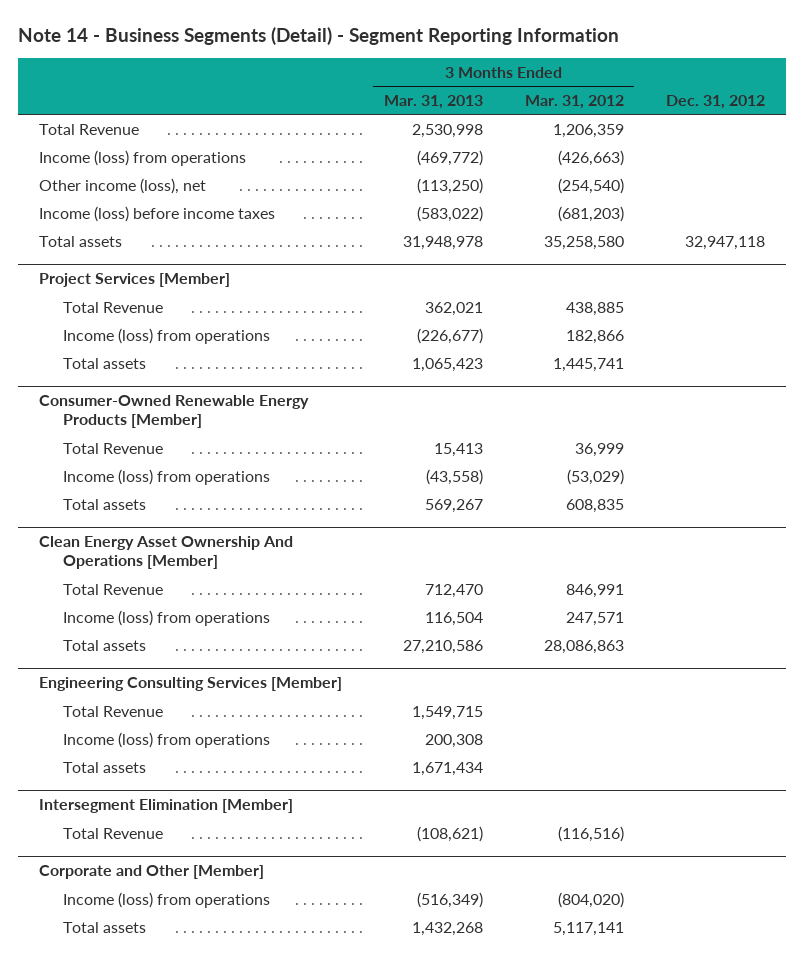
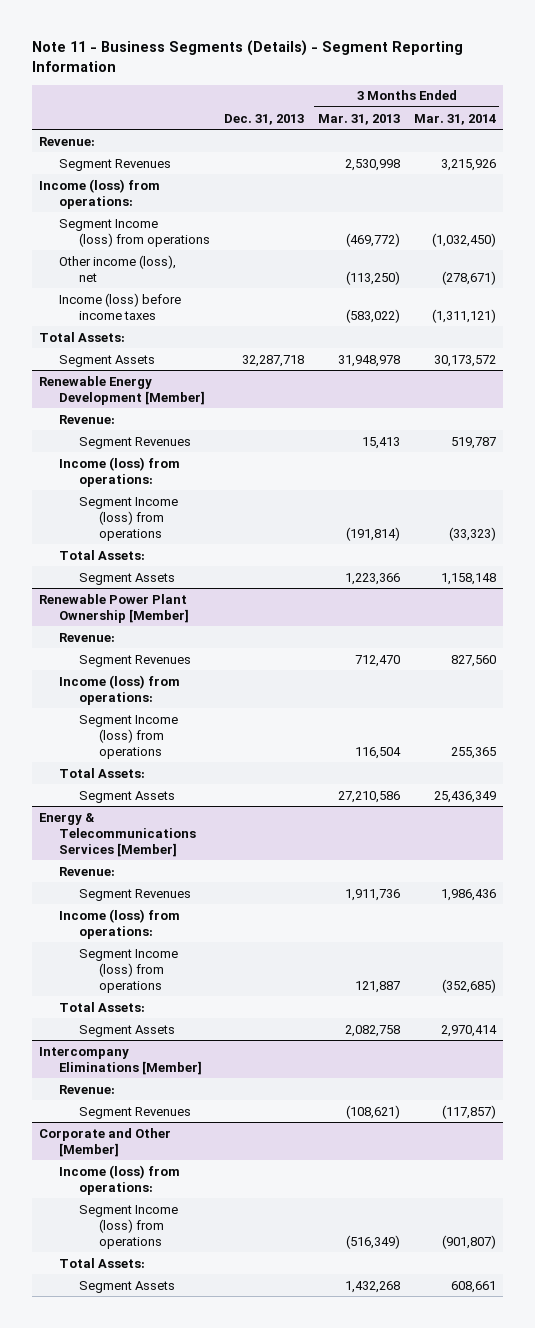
- Note 14 - Business Segments (Detail) - Segment Reporting Information
+ Note 11 - Business Segments (Details) - Segment Reporting Information
- | 3 Months Ended Mar. 31, 2013 | 3 Months Ended Mar. 31, 2012 | Dec. 31, 2012
+ | Dec. 31, 2013 | 3 Months Ended Mar. 31, 2013 | 3 Months Ended Mar. 31, 2014
- Total Revenue | 2,530,998 | 1,206,359 |
- Income (loss) from operations | (469,772) | (426,663) |
+ Revenue:
+ Segment Revenues | | 2,530,998 | 3,215,926
+ Income (loss) from operations:
+ Segment Income (loss) from operations | | (469,772) | (1,032,450)
- Total assets | 31,948,978 | 35,258,580 | 32,947,118
- Project Services [Member]
- Total Revenue | 362,021 | 438,885 |
- Income (loss) from operations | (226,677) | 182,866 |
- Total assets | 1,065,423 | 1,445,741 |
- Consumer-Owned Renewable Energy Products [Member]
- Total Revenue | 15,413 | 36,999 |
- Income (loss) from operations | (43,558) | (53,029) |
- Total assets | 569,267 | 608,835 |
- Clean Energy Asset Ownership And Operations [Member]
- Total Revenue | 712,470 | 846,991 |
- Income (loss) from operations | 116,504 | 247,571 |
- Total assets | 27,210,586 | 28,086,863 |
- Engineering Consulting Services [Member]
- Total Revenue | 1,549,715 | |
- Income (loss) from operations | 200,308 | |
- Total assets | 1,671,434 | |
- Intersegment Elimination [Member]
- Total Revenue | (108,621) | (116,516) |
+ Total Assets:
+ Segment Assets | 32,287,718 | 31,948,978 | 30,173,572
+ Renewable Energy Development [Member]
+ Revenue:
+ Segment Revenues | | 15,413 | 519,787
+ Income (loss) from operations:
+ Segment Income (loss) from operations | | (191,814) | (33,323)
+ Total Assets:
+ Segment Assets | | 1,223,366 | 1,158,148
+ Renewable Power Plant Ownership [Member]
+ Revenue:
+ Segment Revenues | | 712,470 | 827,560
+ Income (loss) from operations:
+ Segment Income (loss) from operations | | 116,504 | 255,365
+ Total Assets:
+ Segment Assets | | 27,210,586 | 25,436,349
+ Energy & Telecommunications Services [Member]
+ Revenue:
+ Segment Revenues | | 1,911,736 | 1,986,436
+ Income (loss) from operations:
+ Segment Income (loss) from operations | | 121,887 | (352,685)
+ Total Assets:
+ Segment Assets | | 2,082,758 | 2,970,414
+ Intercompany Eliminations [Member]
+ Revenue:
+ Segment Revenues | | (108,621) | (117,857)
@ Corporate and Other [Member]
- Income (loss) from operations | (516,349) | (804,020) |
- Total assets | 1,432,268 | 5,117,141 |
+ Income (loss) from operations:
+ Segment Income (loss) from operations | | (516,349) | (901,807)
+ Total Assets:
+ Segment Assets | | 1,432,268 | 608,661

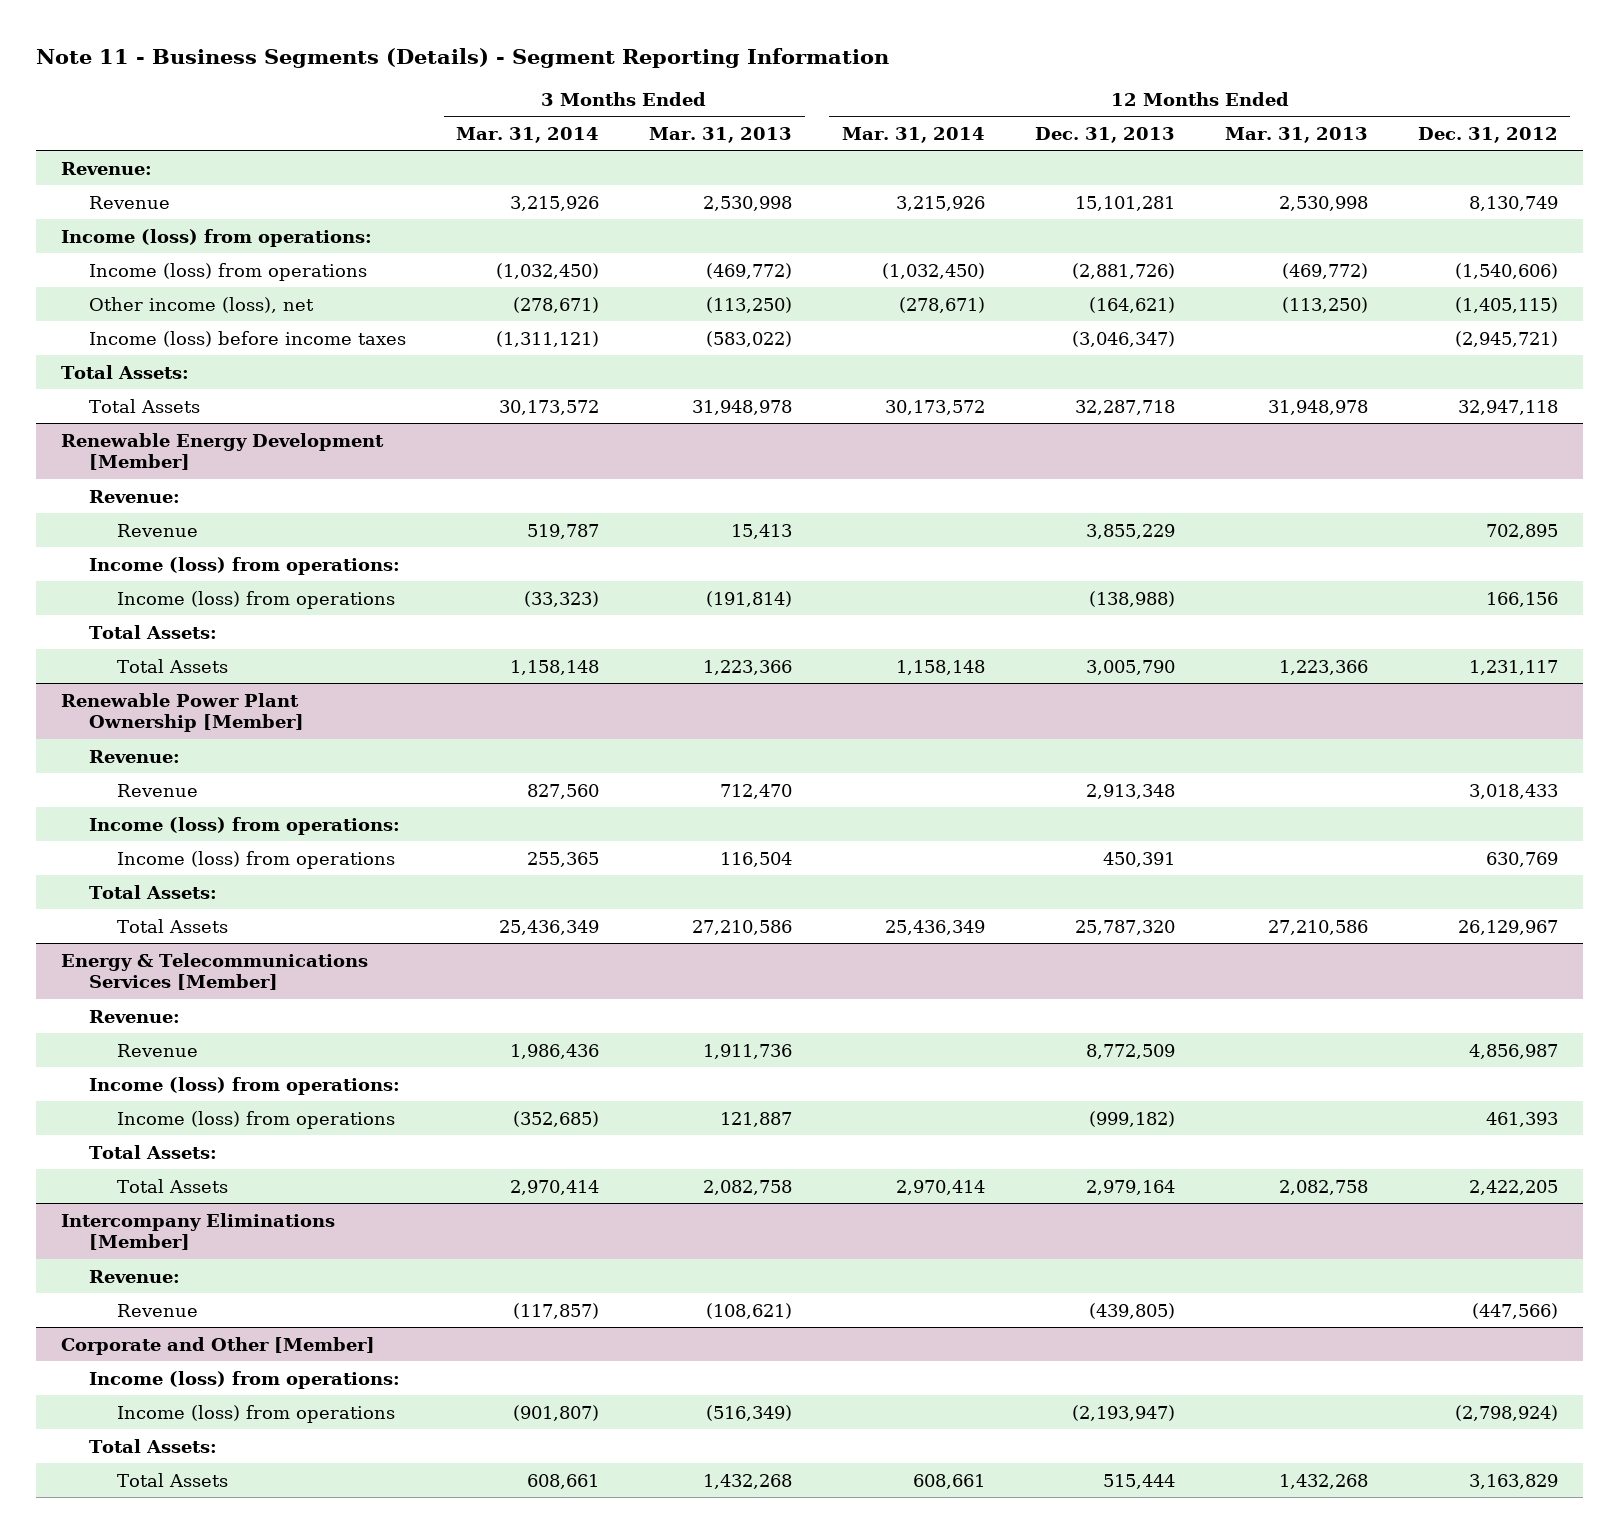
- | Dec. 31, 2013 | 3 Months Ended Mar. 31, 2013 | 3 Months Ended Mar. 31, 2014
+ | 3 Months Ended Mar. 31, 2014 | 3 Months Ended Mar. 31, 2013 | 12 Months Ended Mar. 31, 2014 | 12 Months Ended Dec. 31, 2013 | 12 Months Ended Mar. 31, 2013 | 12 Months Ended Dec. 31, 2012
- Segment Revenues | | 2,530,998 | 3,215,926
+ Revenue | 3,215,926 | 2,530,998 | 3,215,926 | 15,101,281 | 2,530,998 | 8,130,749
- Segment Income (loss) from operations | | (469,772) | (1,032,450)
+ Income (loss) from operations | (1,032,450) | (469,772) | (1,032,450) | (2,881,726) | (469,772) | (1,540,606)
- Segment Assets | 32,287,718 | 31,948,978 | 30,173,572
+ Total Assets | 30,173,572 | 31,948,978 | 30,173,572 | 32,287,718 | 31,948,978 | 32,947,118
@ Renewable Energy Development [Member]
- Segment Revenues | | 15,413 | 519,787
+ Revenue | 519,787 | 15,413 | | 3,855,229 | | 702,895
- Segment Income (loss) from operations | | (191,814) | (33,323)
+ Income (loss) from operations | (33,323) | (191,814) | | (138,988) | | 166,156
- Segment Assets | | 1,223,366 | 1,158,148
+ Total Assets | 1,158,148 | 1,223,366 | 1,158,148 | 3,005,790 | 1,223,366 | 1,231,117
@ Renewable Power Plant Ownership [Member]
- Segment Revenues | | 712,470 | 827,560
+ Revenue | 827,560 | 712,470 | | 2,913,348 | | 3,018,433
- Segment Income (loss) from operations | | 116,504 | 255,365
+ Income (loss) from operations | 255,365 | 116,504 | | 450,391 | | 630,769
- Segment Assets | | 27,210,586 | 25,436,349
+ Total Assets | 25,436,349 | 27,210,586 | 25,436,349 | 25,787,320 | 27,210,586 | 26,129,967
@ Energy & Telecommunications Services [Member]
- Segment Revenues | | 1,911,736 | 1,986,436
+ Revenue | 1,986,436 | 1,911,736 | | 8,772,509 | | 4,856,987
- Segment Income (loss) from operations | | 121,887 | (352,685)
+ Income (loss) from operations | (352,685) | 121,887 | | (999,182) | | 461,393
- Segment Assets | | 2,082,758 | 2,970,414
+ Total Assets | 2,970,414 | 2,082,758 | 2,970,414 | 2,979,164 | 2,082,758 | 2,422,205
@ Intercompany Eliminations [Member]
- Segment Revenues | | (108,621) | (117,857)
+ Revenue | (117,857) | (108,621) | | (439,805) | | (447,566)
@ Corporate and Other [Member]
- Segment Income (loss) from operations | | (516,349) | (901,807)
+ Income (loss) from operations | (901,807) | (516,349) | | (2,193,947) | | (2,798,924)
- Segment Assets | | 1,432,268 | 608,661
+ Total Assets | 608,661 | 1,432,268 | 608,661 | 515,444 | 1,432,268 | 3,163,829

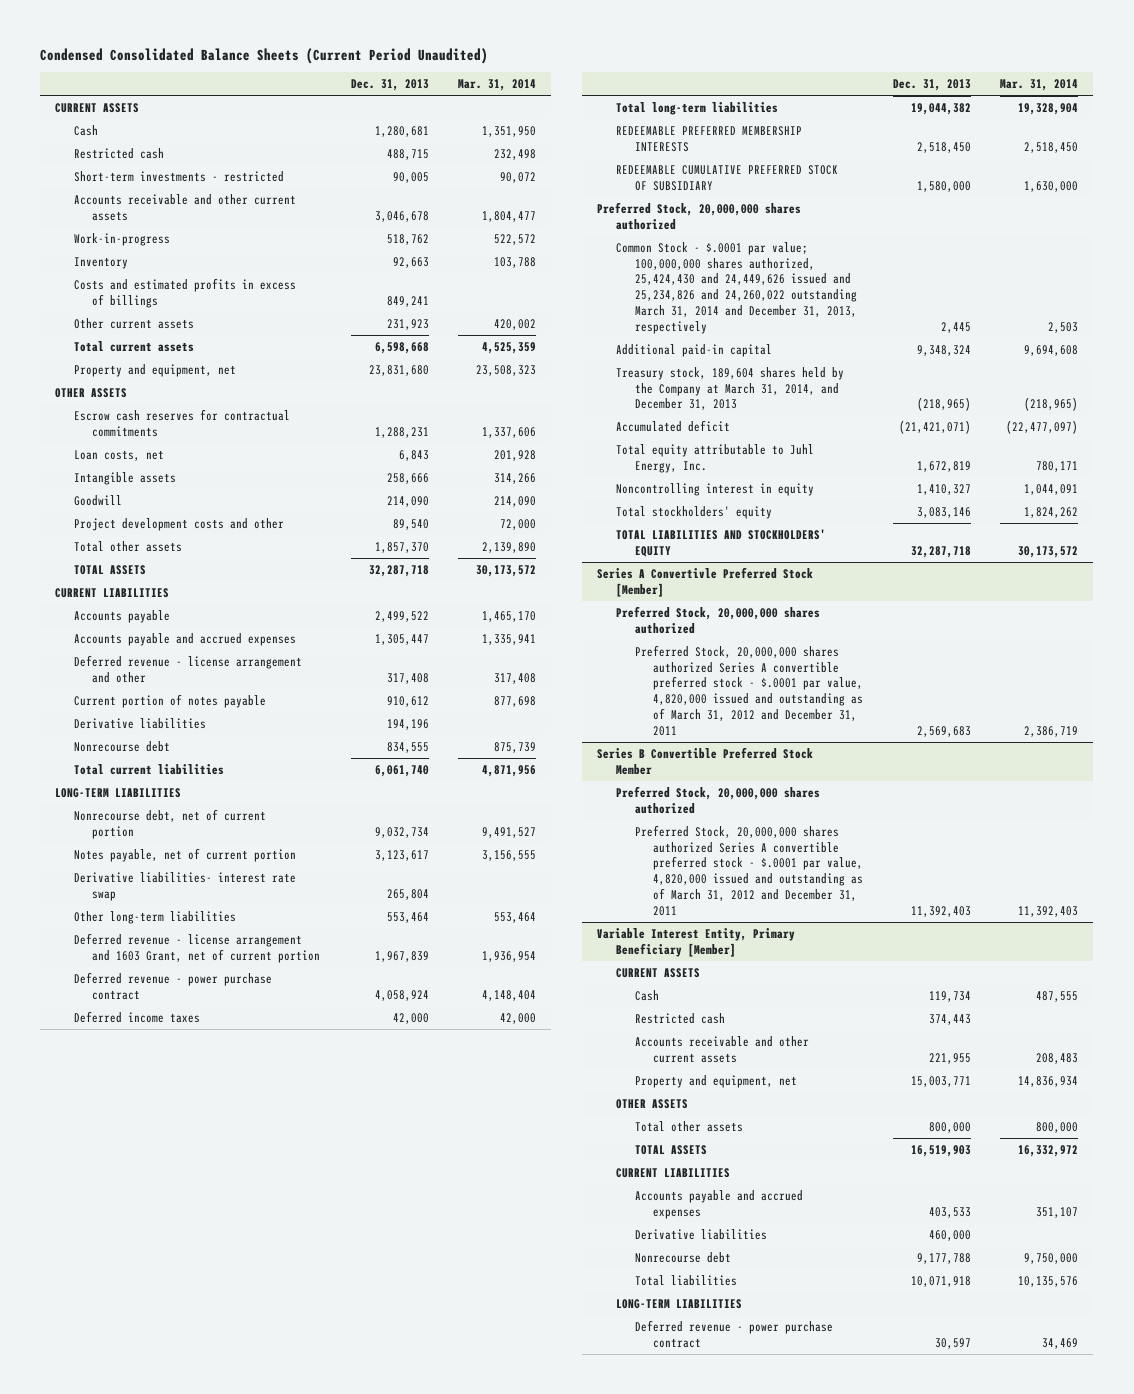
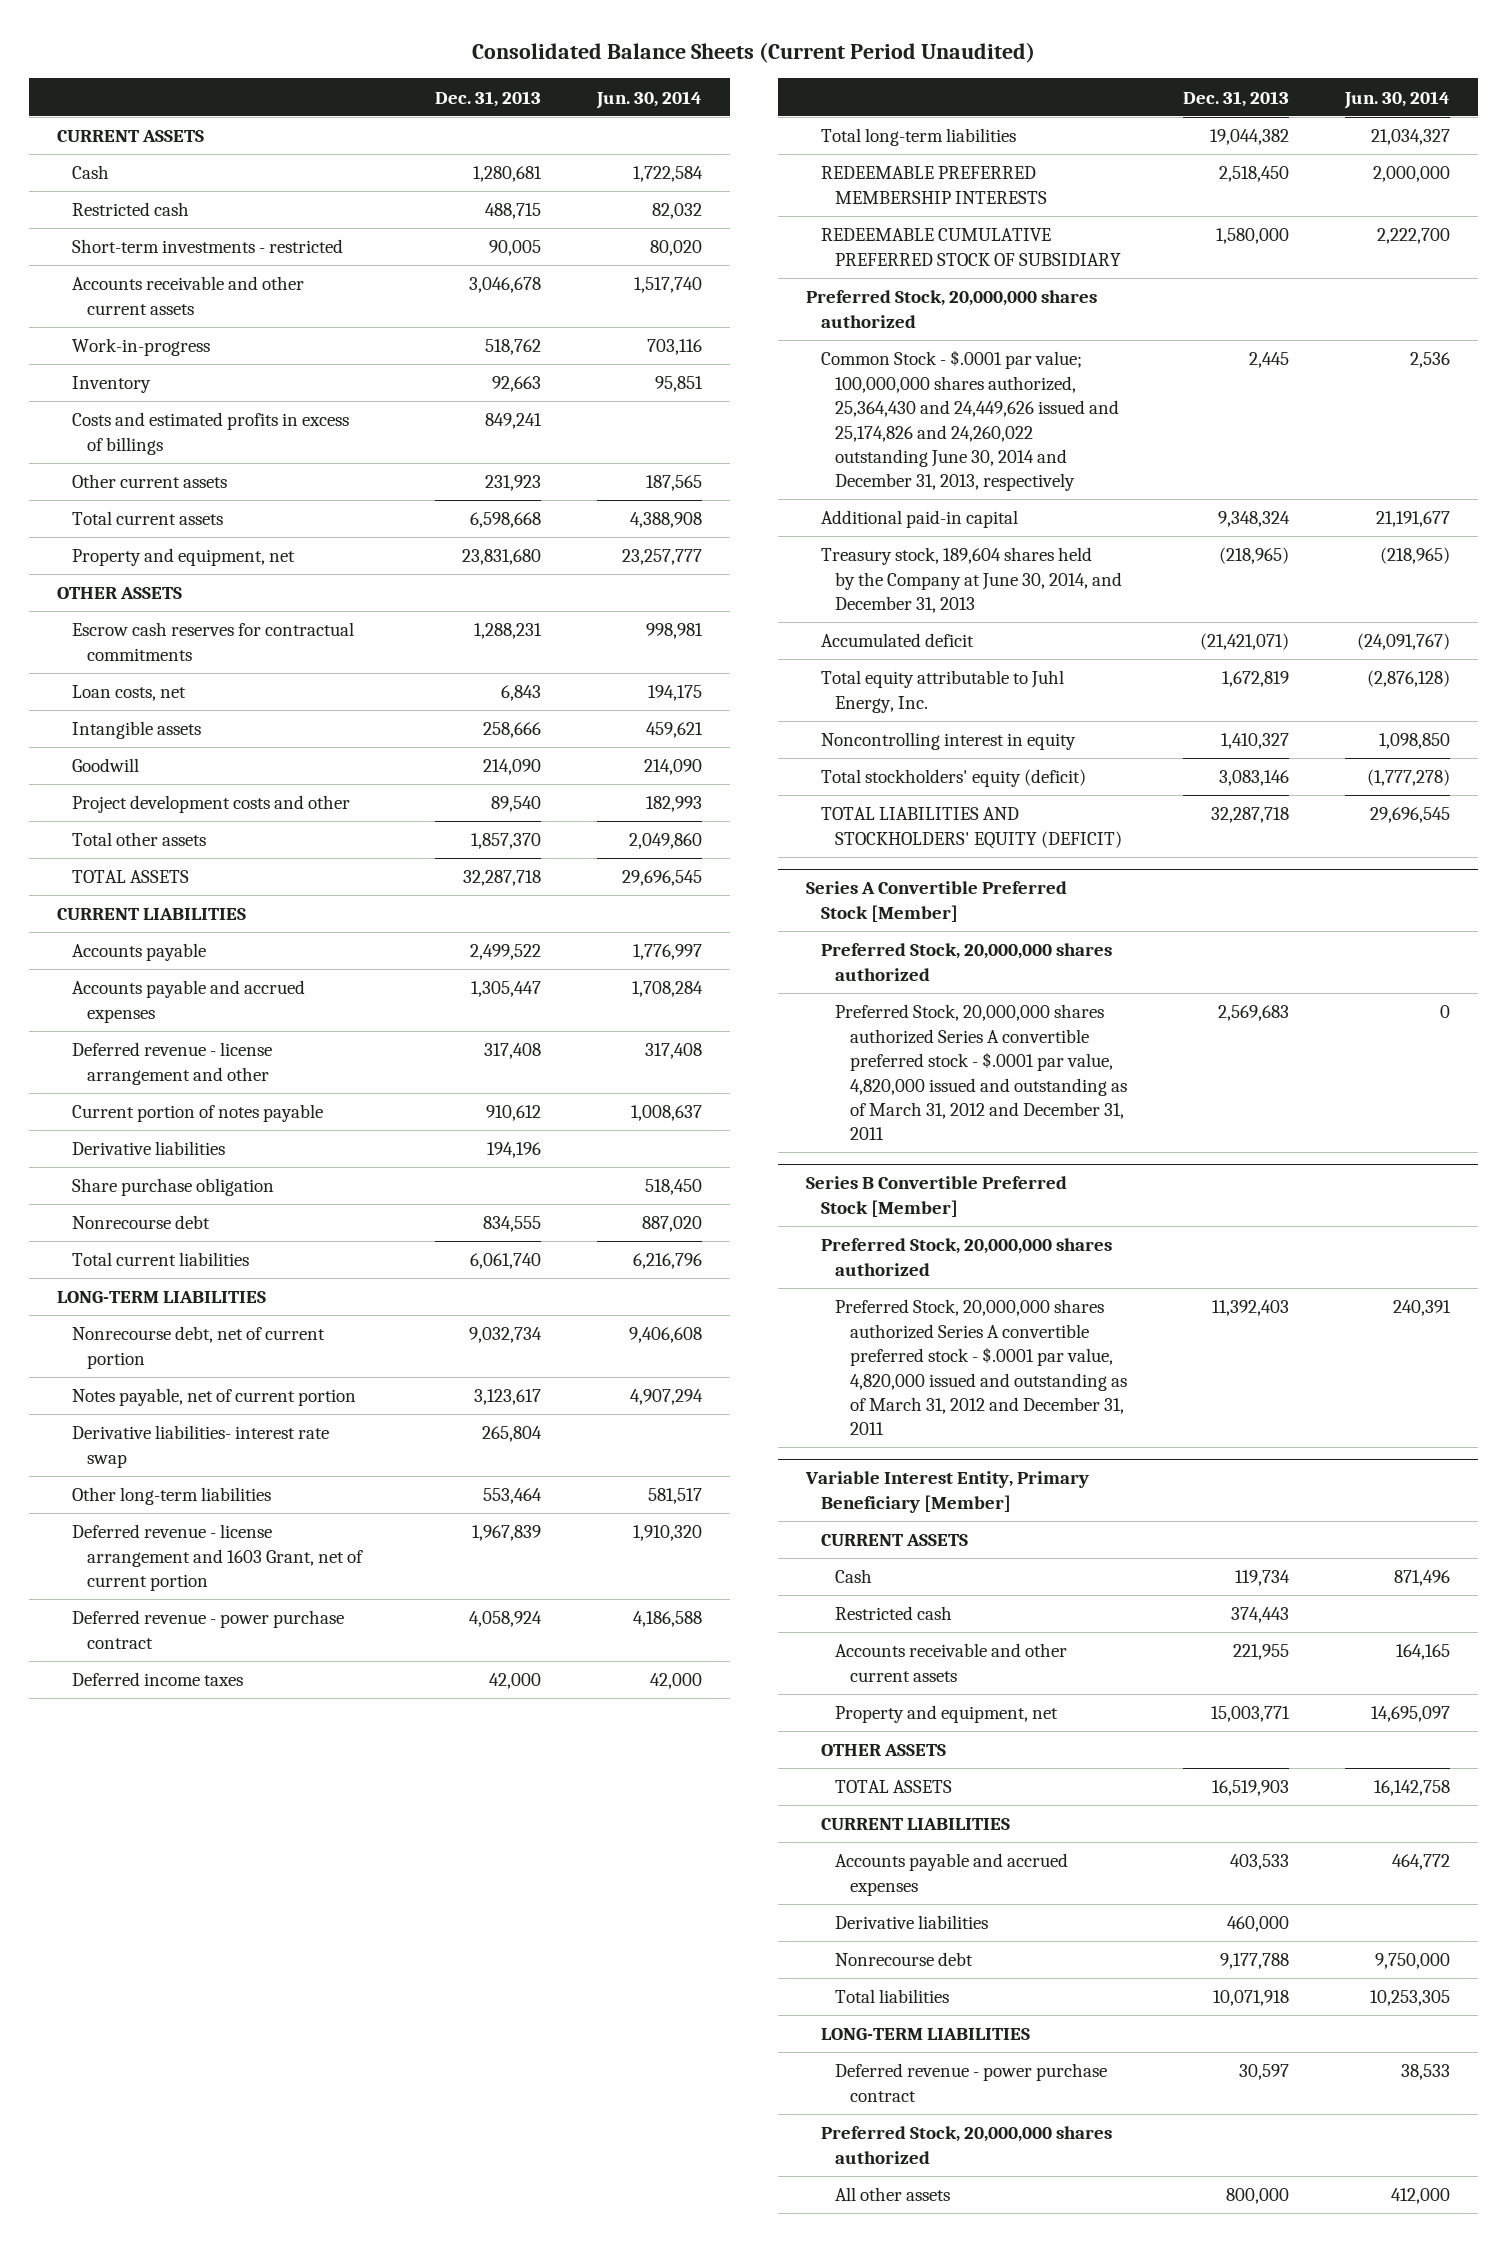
- Condensed Consolidated Balance Sheets (Current Period Unaudited)
+ Consolidated Balance Sheets (Current Period Unaudited)
- | Dec. 31, 2013 | Mar. 31, 2014
+ | Dec. 31, 2013 | Jun. 30, 2014
+ Share purchase obligation | | 518,450
- Common Stock - $.0001 par value; 100,000,000 shares authorized, 25,424,430 and 24,449,626 issued and 25,234,826 and 24,260,022 outstanding March 31, 2014 and December 31, 2013, respectively | 2,445 | 2,503
+ Common Stock - $.0001 par value; 100,000,000 shares authorized, 25,364,430 and 24,449,626 issued and 25,174,826 and 24,260,022 outstanding June 30, 2014 and December 31, 2013, respectively | 2,445 | 2,536
- Treasury stock, 189,604 shares held by the Company at March 31, 2014, and December 31, 2013 | (218,965) | (218,965)
+ Treasury stock, 189,604 shares held by the Company at June 30, 2014, and December 31, 2013 | (218,965) | (218,965)
- Total stockholders' equity | 3,083,146 | 1,824,262
- TOTAL LIABILITIES AND STOCKHOLDERS' EQUITY | 32,287,718 | 30,173,572
- Series A Convertivle Preferred Stock [Member]
+ Total stockholders' equity (deficit) | 3,083,146 | (1,777,278)
+ TOTAL LIABILITIES AND STOCKHOLDERS' EQUITY (DEFICIT) | 32,287,718 | 29,696,545
+ Series A Convertible Preferred Stock [Member]
- Series B Convertible Preferred Stock Member
+ Series B Convertible Preferred Stock [Member]
@ Variable Interest Entity, Primary Beneficiary [Member]
- Total other assets | 800,000 | 800,000
+ Preferred Stock, 20,000,000 shares authorized
+ All other assets | 800,000 | 412,000

